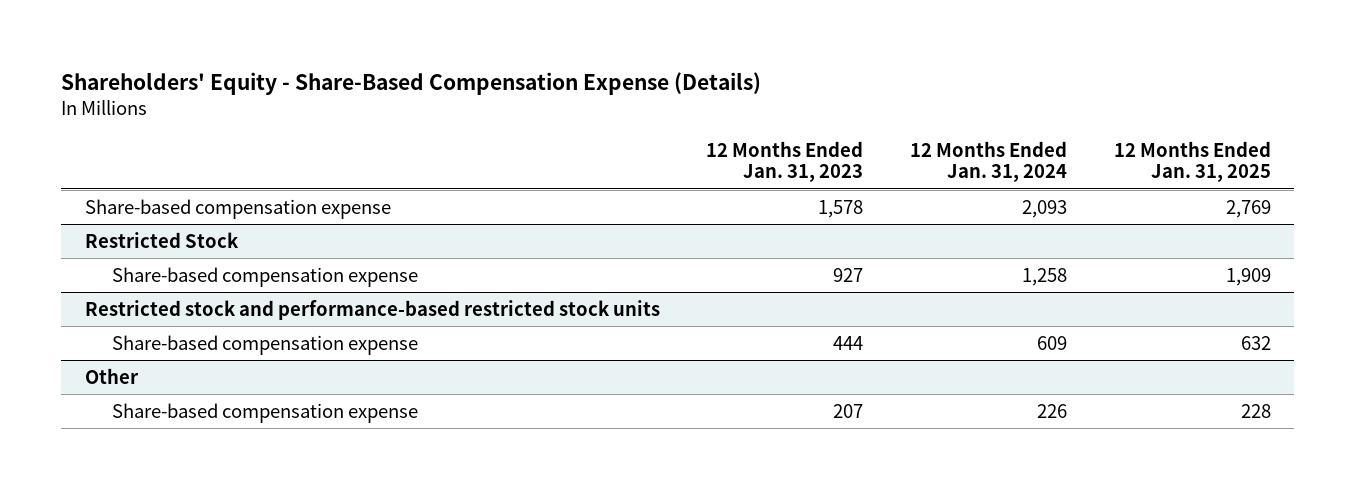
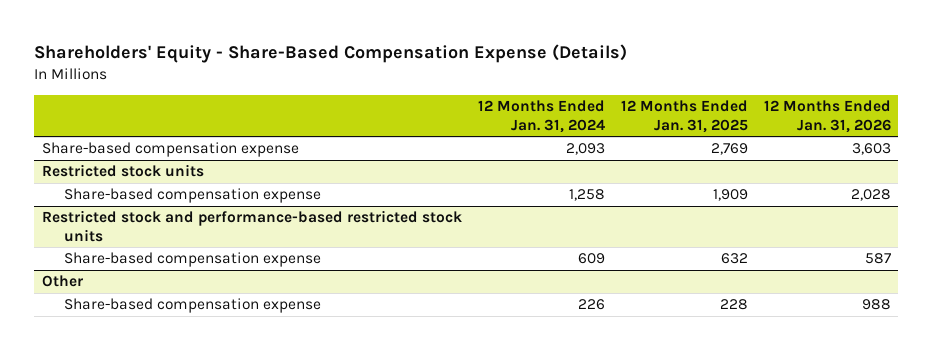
- | 12 Months Ended Jan. 31, 2023 | 12 Months Ended Jan. 31, 2024 | 12 Months Ended Jan. 31, 2025
+ | 12 Months Ended Jan. 31, 2024 | 12 Months Ended Jan. 31, 2025 | 12 Months Ended Jan. 31, 2026
- Restricted Stock
+ Restricted stock units

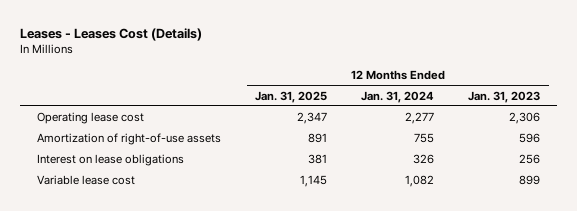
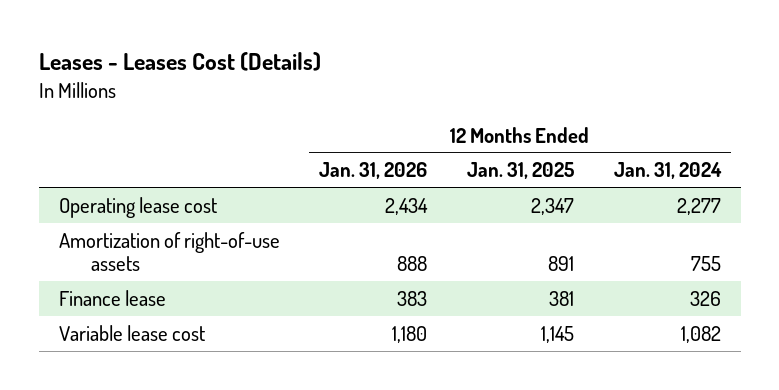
- | 12 Months Ended Jan. 31, 2025 | 12 Months Ended Jan. 31, 2024 | 12 Months Ended Jan. 31, 2023
+ | 12 Months Ended Jan. 31, 2026 | 12 Months Ended Jan. 31, 2025 | 12 Months Ended Jan. 31, 2024
- Interest on lease obligations | 381 | 326 | 256
+ Finance lease | 383 | 381 | 326

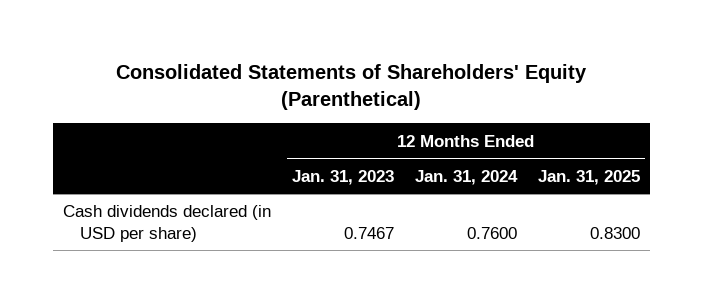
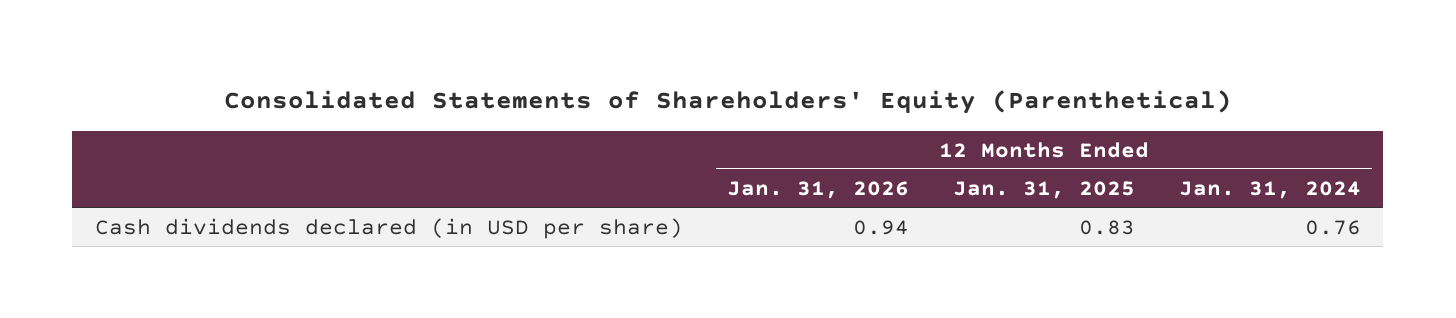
- | 12 Months Ended Jan. 31, 2023 | 12 Months Ended Jan. 31, 2024 | 12 Months Ended Jan. 31, 2025
+ | 12 Months Ended Jan. 31, 2026 | 12 Months Ended Jan. 31, 2025 | 12 Months Ended Jan. 31, 2024
- Cash dividends declared (in USD per share) | 0.7467 | 0.7600 | 0.8300
+ Cash dividends declared (in USD per share) | 0.94 | 0.83 | 0.76

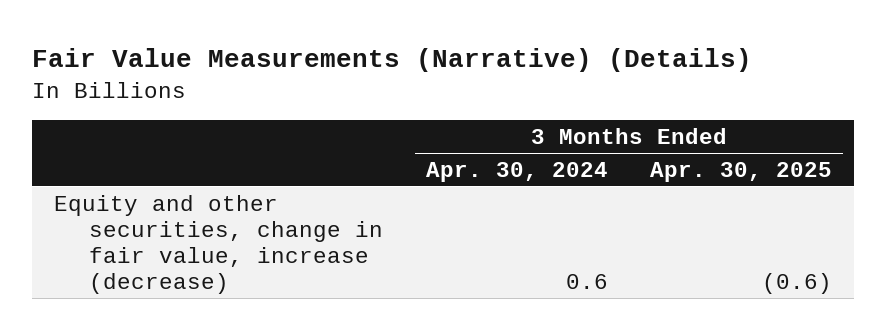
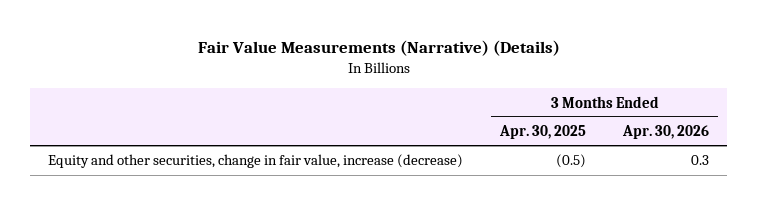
- | 3 Months Ended Apr. 30, 2024 | 3 Months Ended Apr. 30, 2025
+ | 3 Months Ended Apr. 30, 2025 | 3 Months Ended Apr. 30, 2026
- Equity and other securities, change in fair value, increase (decrease) | 0.6 | (0.6)
+ Equity and other securities, change in fair value, increase (decrease) | (0.5) | 0.3

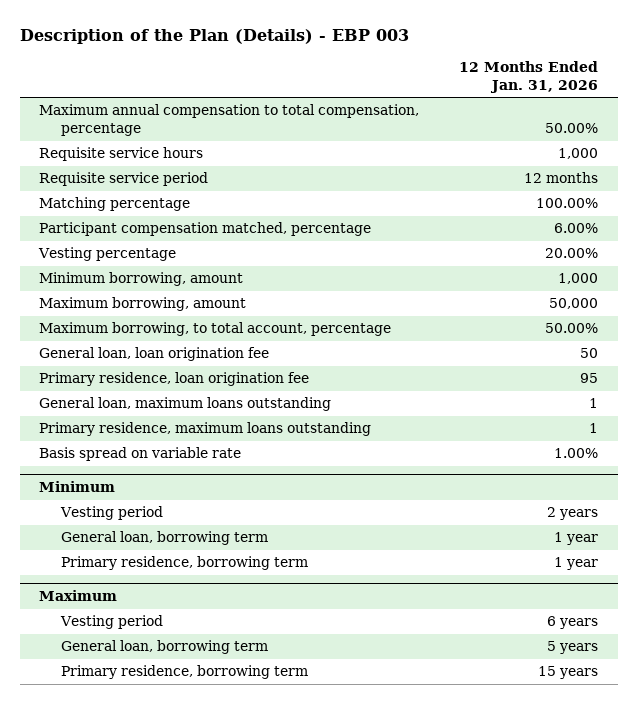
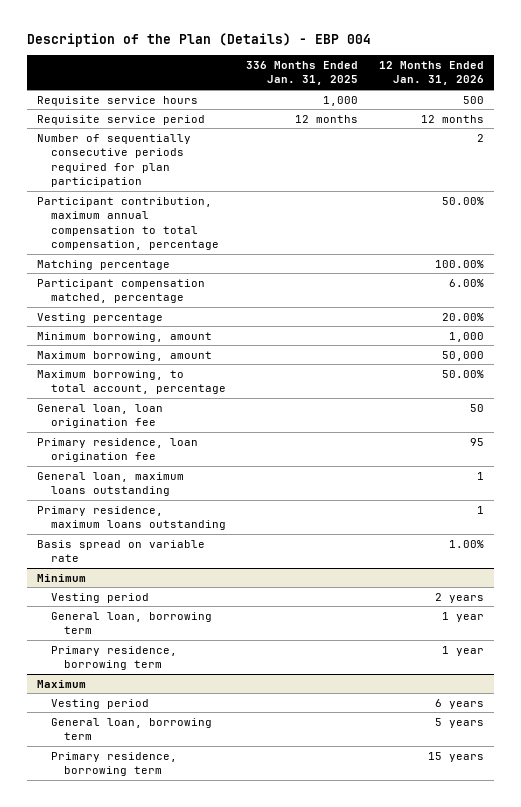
- Description of the Plan (Details) - EBP 003
+ Description of the Plan (Details) - EBP 004
- | 12 Months Ended Jan. 31, 2026
+ | 336 Months Ended Jan. 31, 2025 | 12 Months Ended Jan. 31, 2026
- Maximum annual compensation to total compensation, percentage | 50.00%
- Requisite service hours | 1,000
+ Requisite service hours | 1,000 | 500
+ Number of sequentially consecutive periods required for plan participation | | 2
+ Participant contribution, maximum annual compensation to total compensation, percentage | | 50.00%

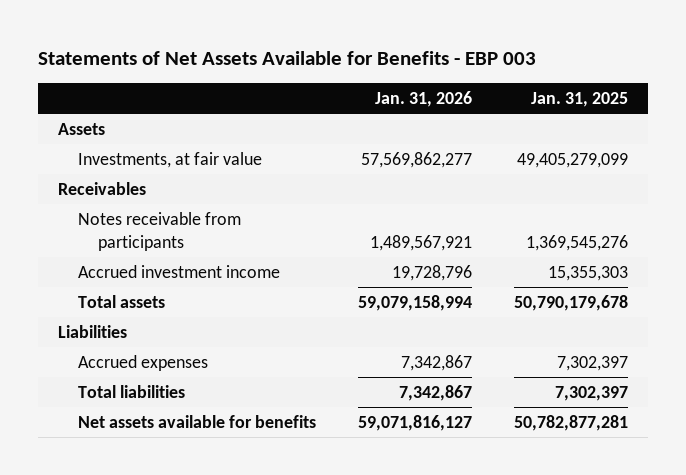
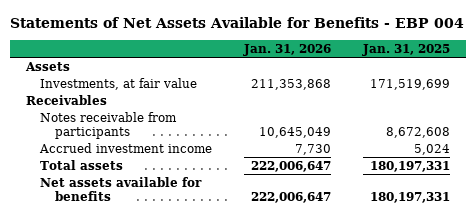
- Statements of Net Assets Available for Benefits - EBP 003
+ Statements of Net Assets Available for Benefits - EBP 004
- Investments, at fair value | 57,569,862,277 | 49,405,279,099
+ Investments, at fair value | 211,353,868 | 171,519,699
- Notes receivable from participants | 1,489,567,921 | 1,369,545,276
- Accrued investment income | 19,728,796 | 15,355,303
- Total assets | 59,079,158,994 | 50,790,179,678
- Liabilities
- Accrued expenses | 7,342,867 | 7,302,397
- Total liabilities | 7,342,867 | 7,302,397
- Net assets available for benefits | 59,071,816,127 | 50,782,877,281
+ Notes receivable from participants | 10,645,049 | 8,672,608
+ Accrued investment income | 7,730 | 5,024
+ Total assets | 222,006,647 | 180,197,331
+ Net assets available for benefits | 222,006,647 | 180,197,331

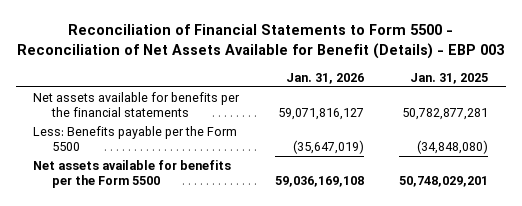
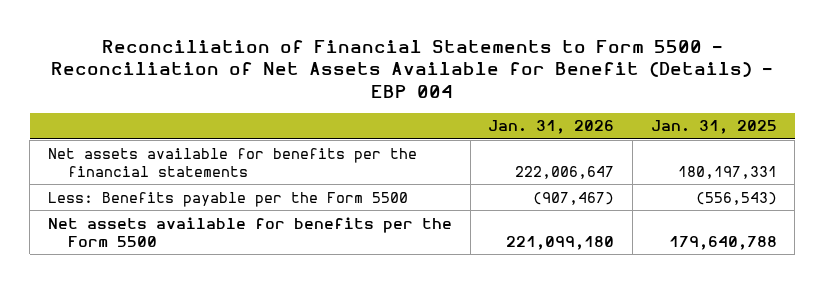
- Reconciliation of Financial Statements to Form 5500 - Reconciliation of Net Assets Available for Benefit (Details) - EBP 003
+ Reconciliation of Financial Statements to Form 5500 - Reconciliation of Net Assets Available for Benefit (Details) - EBP 004
- Net assets available for benefits per the financial statements | 59,071,816,127 | 50,782,877,281
- Less: Benefits payable per the Form 5500 | (35,647,019) | (34,848,080)
- Net assets available for benefits per the Form 5500 | 59,036,169,108 | 50,748,029,201
+ Net assets available for benefits per the financial statements | 222,006,647 | 180,197,331
+ Less: Benefits payable per the Form 5500 | (907,467) | (556,543)
+ Net assets available for benefits per the Form 5500 | 221,099,180 | 179,640,788

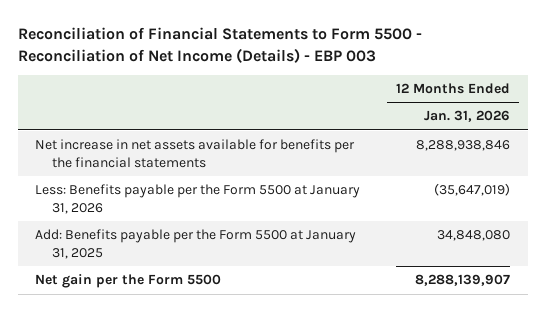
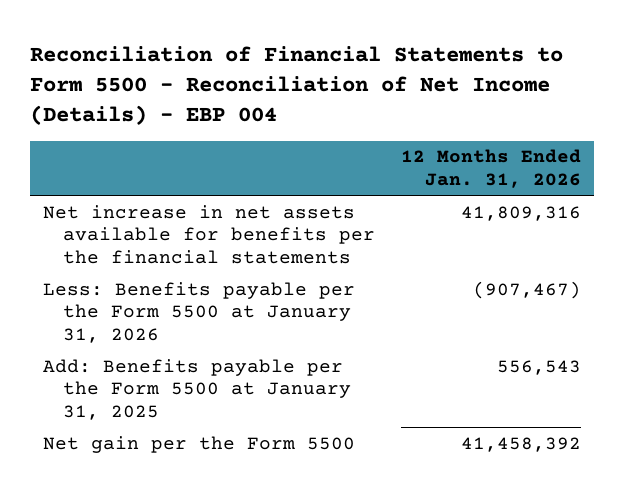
- Reconciliation of Financial Statements to Form 5500 - Reconciliation of Net Income (Details) - EBP 003
+ Reconciliation of Financial Statements to Form 5500 - Reconciliation of Net Income (Details) - EBP 004
- Net increase in net assets available for benefits per the financial statements | 8,288,938,846
- Less: Benefits payable per the Form 5500 at January 31, 2026 | (35,647,019)
- Add: Benefits payable per the Form 5500 at January 31, 2025 | 34,848,080
- Net gain per the Form 5500 | 8,288,139,907
+ Net increase in net assets available for benefits per the financial statements | 41,809,316
+ Less: Benefits payable per the Form 5500 at January 31, 2026 | (907,467)
+ Add: Benefits payable per the Form 5500 at January 31, 2025 | 556,543
+ Net gain per the Form 5500 | 41,458,392

